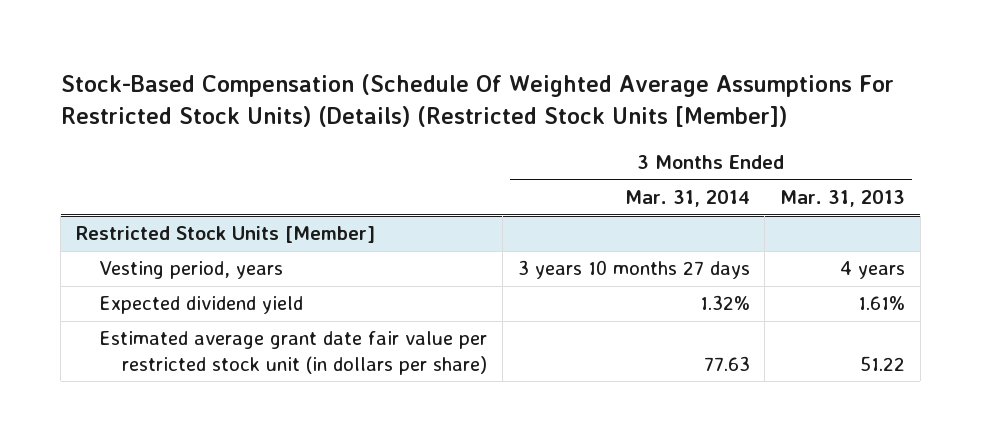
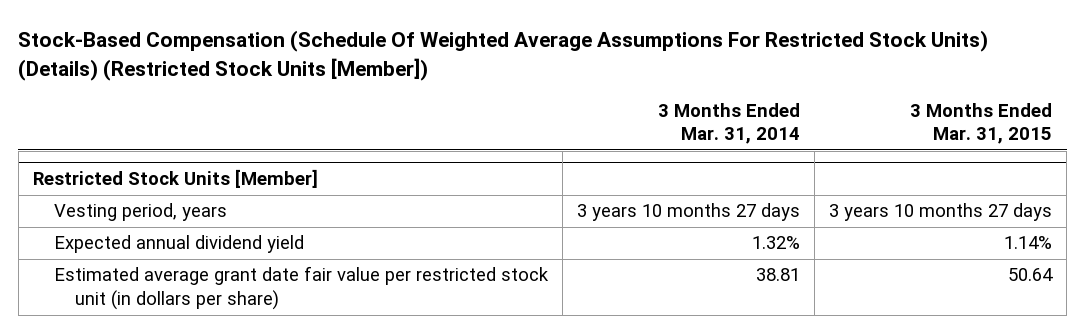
- | 3 Months Ended Mar. 31, 2014 | 3 Months Ended Mar. 31, 2013
+ | 3 Months Ended Mar. 31, 2014 | 3 Months Ended Mar. 31, 2015
@ Restricted Stock Units [Member]
- Expected dividend yield | 1.32% | 1.61%
- Estimated average grant date fair value per restricted stock unit (in dollars per share) | 77.63 | 51.22
+ Expected annual dividend yield | 1.32% | 1.14%
+ Estimated average grant date fair value per restricted stock unit (in dollars per share) | 38.81 | 50.64

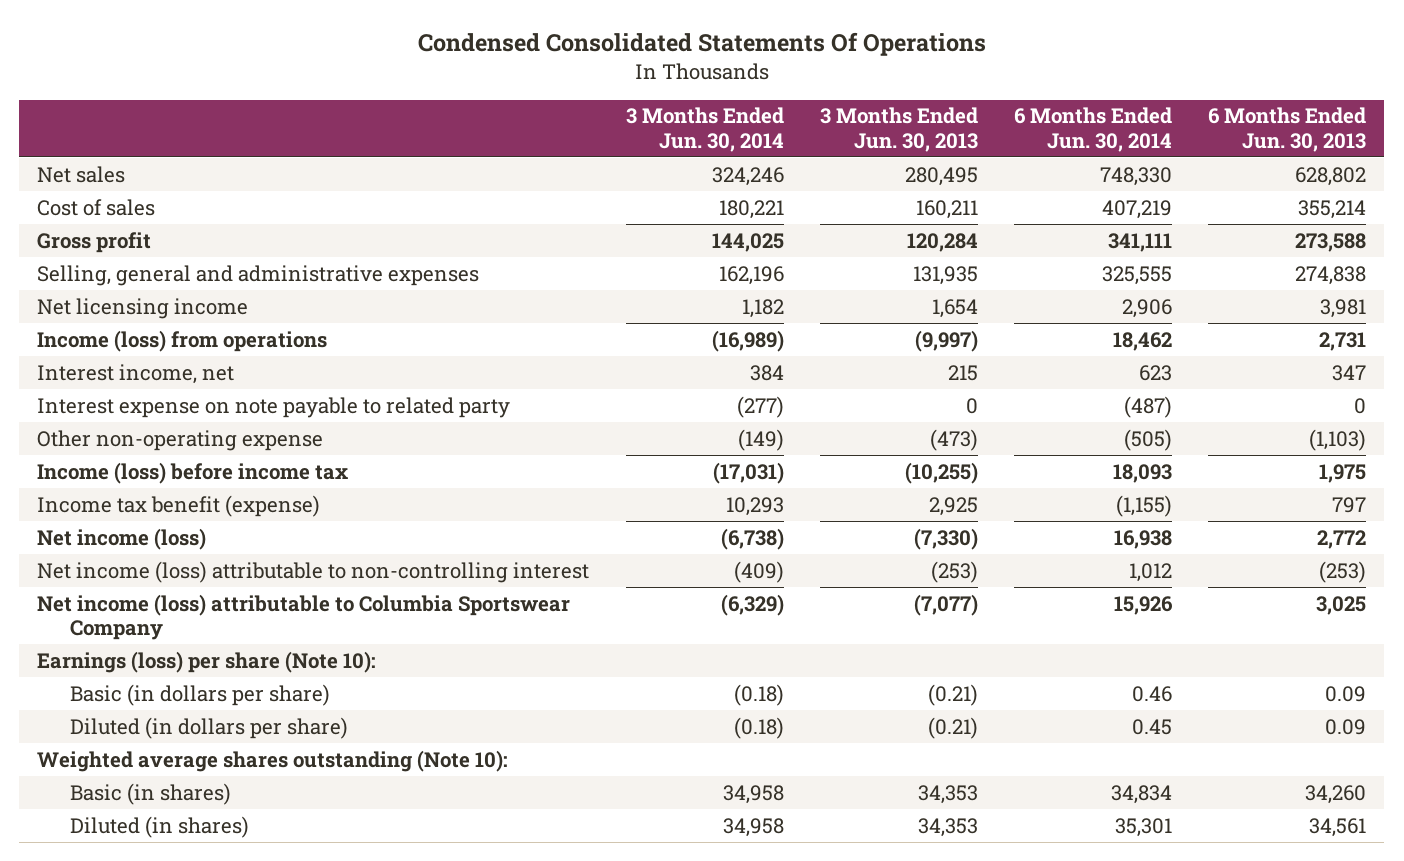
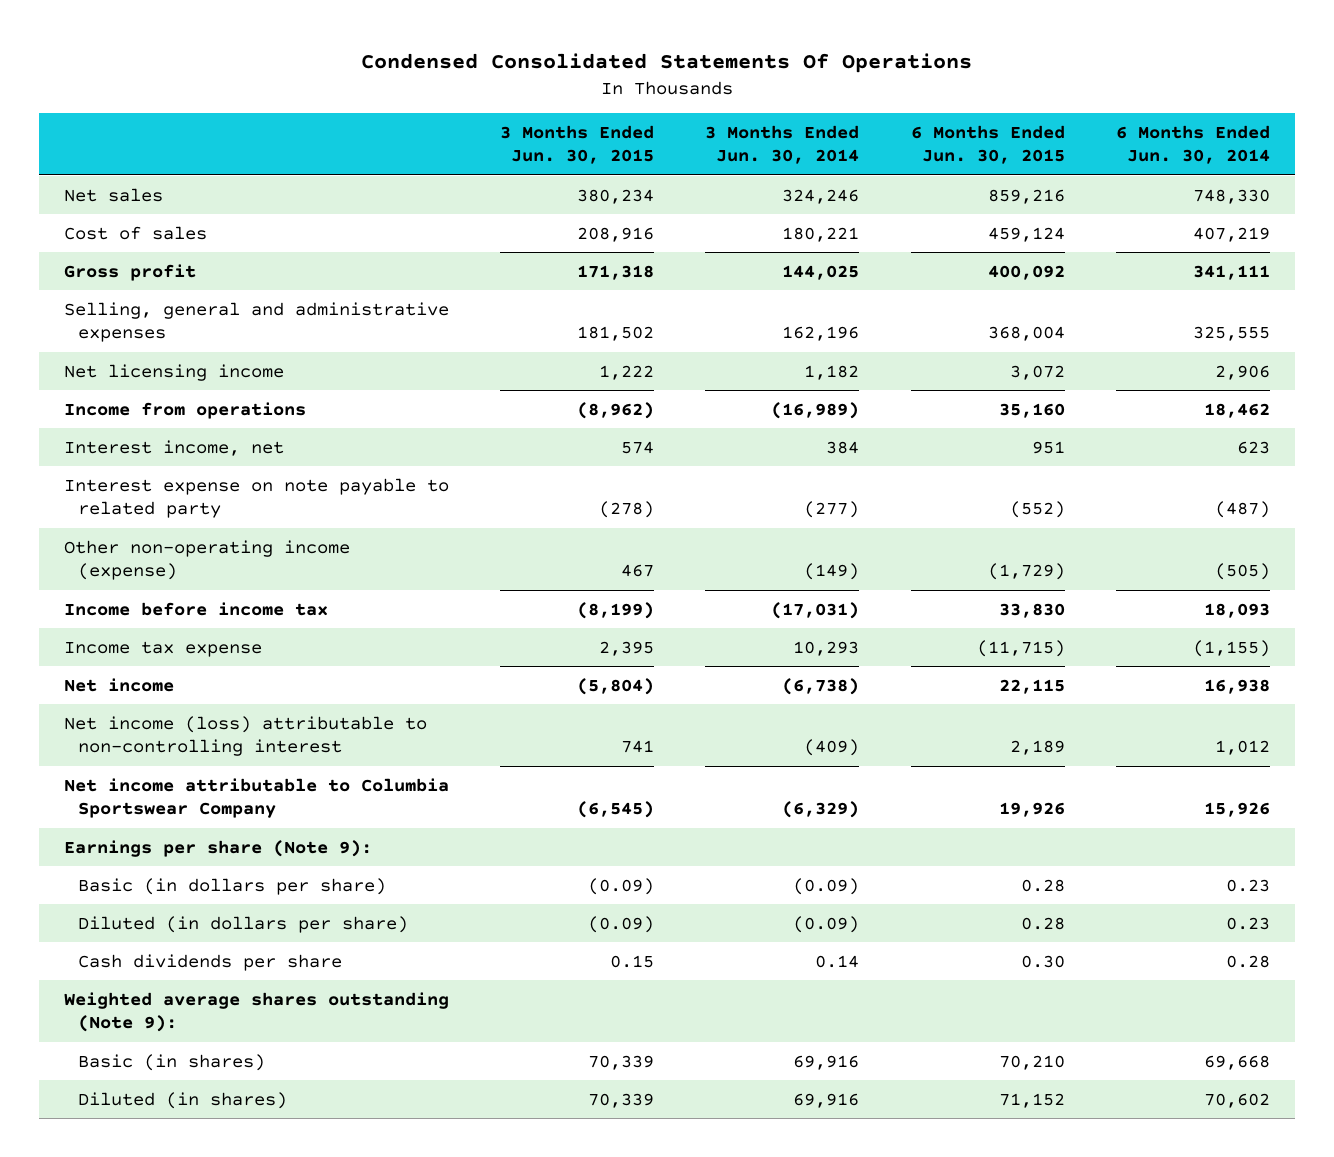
- | 3 Months Ended Jun. 30, 2014 | 3 Months Ended Jun. 30, 2013 | 6 Months Ended Jun. 30, 2014 | 6 Months Ended Jun. 30, 2013
+ | 3 Months Ended Jun. 30, 2015 | 3 Months Ended Jun. 30, 2014 | 6 Months Ended Jun. 30, 2015 | 6 Months Ended Jun. 30, 2014
- Income (loss) from operations | (16,989) | (9,997) | 18,462 | 2,731
+ Income from operations | (8,962) | (16,989) | 35,160 | 18,462
- Other non-operating expense | (149) | (473) | (505) | (1,103)
- Income (loss) before income tax | (17,031) | (10,255) | 18,093 | 1,975
- Income tax benefit (expense) | 10,293 | 2,925 | (1,155) | 797
- Net income (loss) | (6,738) | (7,330) | 16,938 | 2,772
+ Other non-operating income (expense) | 467 | (149) | (1,729) | (505)
+ Income before income tax | (8,199) | (17,031) | 33,830 | 18,093
+ Income tax expense | 2,395 | 10,293 | (11,715) | (1,155)
+ Net income | (5,804) | (6,738) | 22,115 | 16,938
- Net income (loss) attributable to Columbia Sportswear Company | (6,329) | (7,077) | 15,926 | 3,025
- Earnings (loss) per share (Note 10):
- Basic (in dollars per share) | (0.18) | (0.21) | 0.46 | 0.09
- Diluted (in dollars per share) | (0.18) | (0.21) | 0.45 | 0.09
- Weighted average shares outstanding (Note 10):
- Basic (in shares) | 34,958 | 34,353 | 34,834 | 34,260
- Diluted (in shares) | 34,958 | 34,353 | 35,301 | 34,561
+ Net income attributable to Columbia Sportswear Company | (6,545) | (6,329) | 19,926 | 15,926
+ Earnings per share (Note 9):
+ Basic (in dollars per share) | (0.09) | (0.09) | 0.28 | 0.23
+ Diluted (in dollars per share) | (0.09) | (0.09) | 0.28 | 0.23
+ Cash dividends per share | 0.15 | 0.14 | 0.30 | 0.28
+ Weighted average shares outstanding (Note 9):
+ Basic (in shares) | 70,339 | 69,916 | 70,210 | 69,668
+ Diluted (in shares) | 70,339 | 69,916 | 71,152 | 70,602

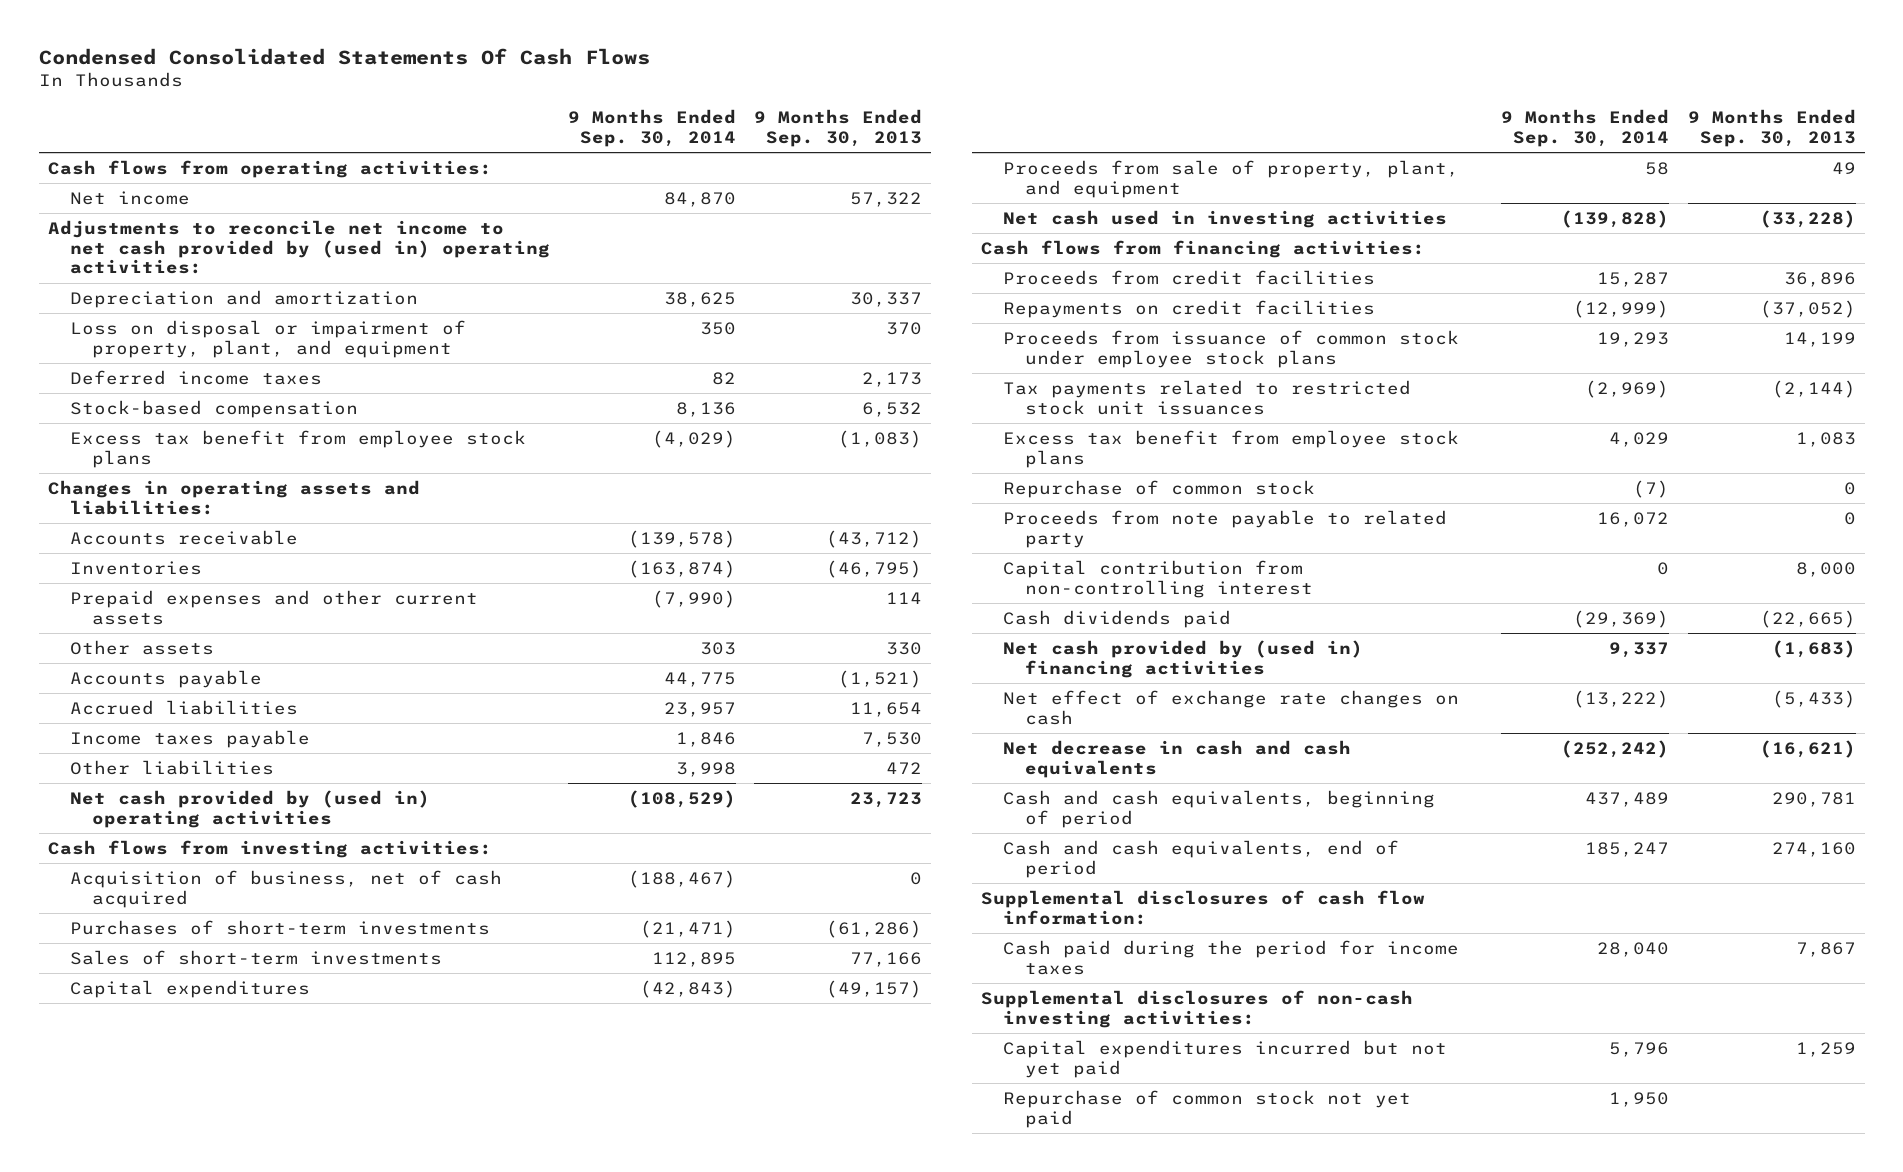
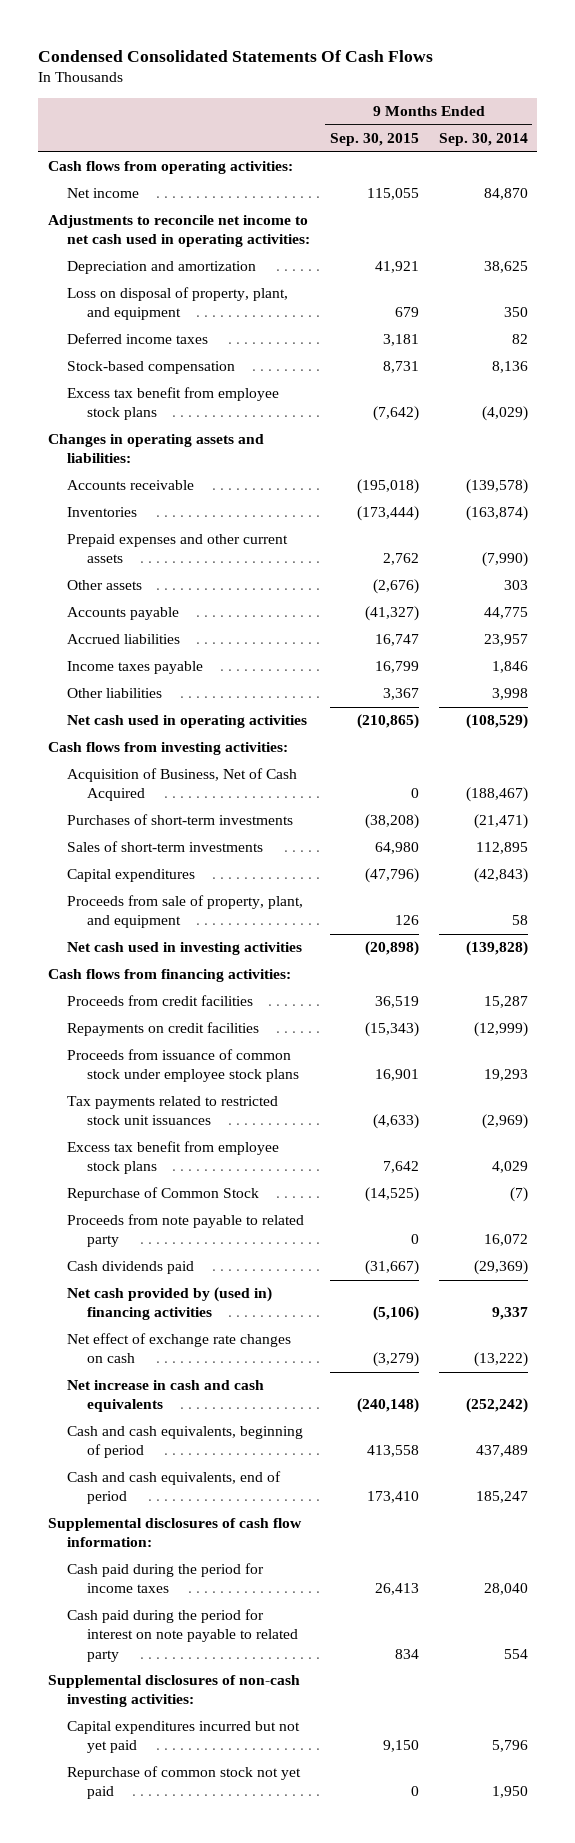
- | 9 Months Ended Sep. 30, 2014 | 9 Months Ended Sep. 30, 2013
+ | 9 Months Ended Sep. 30, 2015 | 9 Months Ended Sep. 30, 2014
- Adjustments to reconcile net income to net cash provided by (used in) operating activities:
+ Adjustments to reconcile net income to net cash used in operating activities:
- Loss on disposal or impairment of property, plant, and equipment | 350 | 370
+ Loss on disposal of property, plant, and equipment | 679 | 350
- Net cash provided by (used in) operating activities | (108,529) | 23,723
+ Net cash used in operating activities | (210,865) | (108,529)
- Acquisition of business, net of cash acquired | (188,467) | 0
+ Acquisition of Business, Net of Cash Acquired | 0 | (188,467)
- Repurchase of common stock | (7) | 0
+ Repurchase of Common Stock | (14,525) | (7)
- Capital contribution from non-controlling interest | 0 | 8,000
- Net decrease in cash and cash equivalents | (252,242) | (16,621)
+ Net increase in cash and cash equivalents | (240,148) | (252,242)
+ Cash paid during the period for interest on note payable to related party | 834 | 554

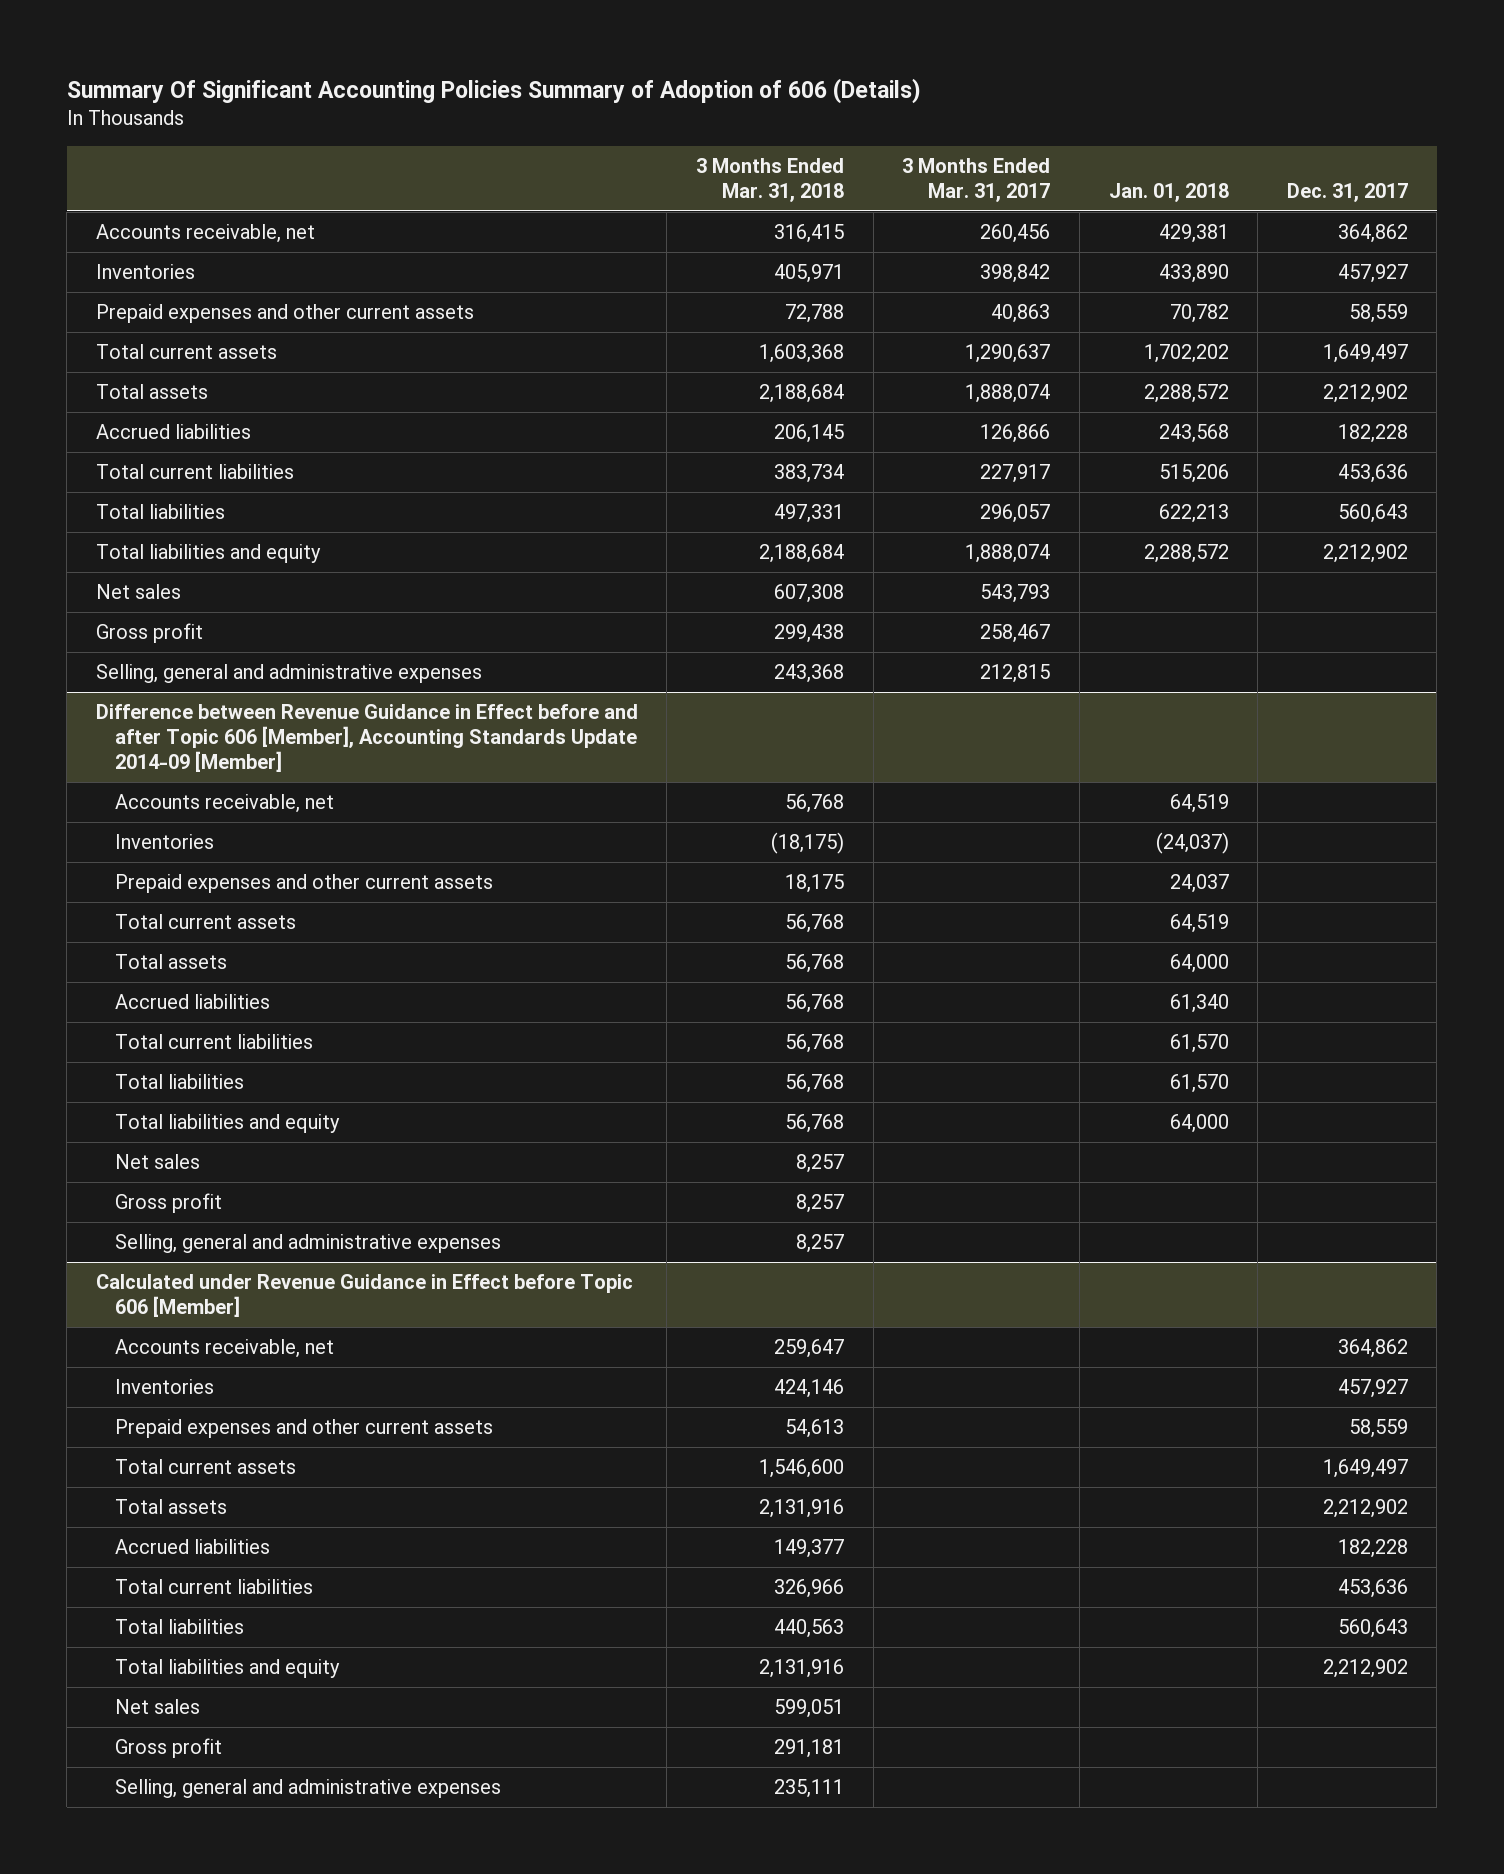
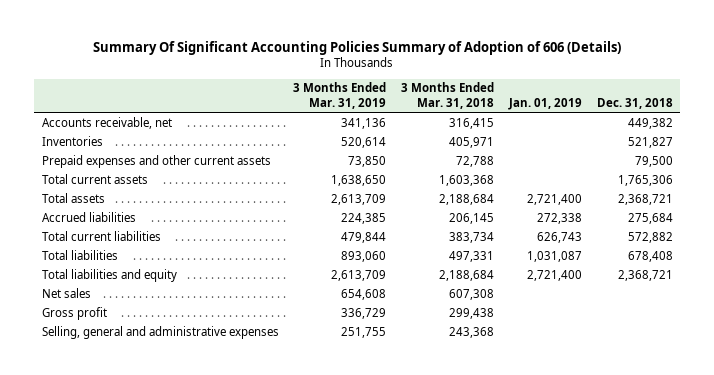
- | 3 Months Ended Mar. 31, 2018 | 3 Months Ended Mar. 31, 2017 | Jan. 01, 2018 | Dec. 31, 2017
+ | 3 Months Ended Mar. 31, 2019 | 3 Months Ended Mar. 31, 2018 | Jan. 01, 2019 | Dec. 31, 2018
- Difference between Revenue Guidance in Effect before and after Topic 606 [Member], Accounting Standards Update 2014-09 [Member]
- Accounts receivable, net | 56,768 | | 64,519 |
- Inventories | (18,175) | | (24,037) |
- Prepaid expenses and other current assets | 18,175 | | 24,037 |
- Total current assets | 56,768 | | 64,519 |
- Total assets | 56,768 | | 64,000 |
- Accrued liabilities | 56,768 | | 61,340 |
- Total current liabilities | 56,768 | | 61,570 |
- Total liabilities | 56,768 | | 61,570 |
- Total liabilities and equity | 56,768 | | 64,000 |
- Net sales | 8,257 | | |
- Gross profit | 8,257 | | |
- Selling, general and administrative expenses | 8,257 | | |
- Calculated under Revenue Guidance in Effect before Topic 606 [Member]
- Accounts receivable, net | 259,647 | | | 364,862
- Inventories | 424,146 | | | 457,927
- Prepaid expenses and other current assets | 54,613 | | | 58,559
- Total current assets | 1,546,600 | | | 1,649,497
- Total assets | 2,131,916 | | | 2,212,902
- Accrued liabilities | 149,377 | | | 182,228
- Total current liabilities | 326,966 | | | 453,636
- Total liabilities | 440,563 | | | 560,643
- Total liabilities and equity | 2,131,916 | | | 2,212,902
- Net sales | 599,051 | | |
- Gross profit | 291,181 | | |
- Selling, general and administrative expenses | 235,111 | | |

